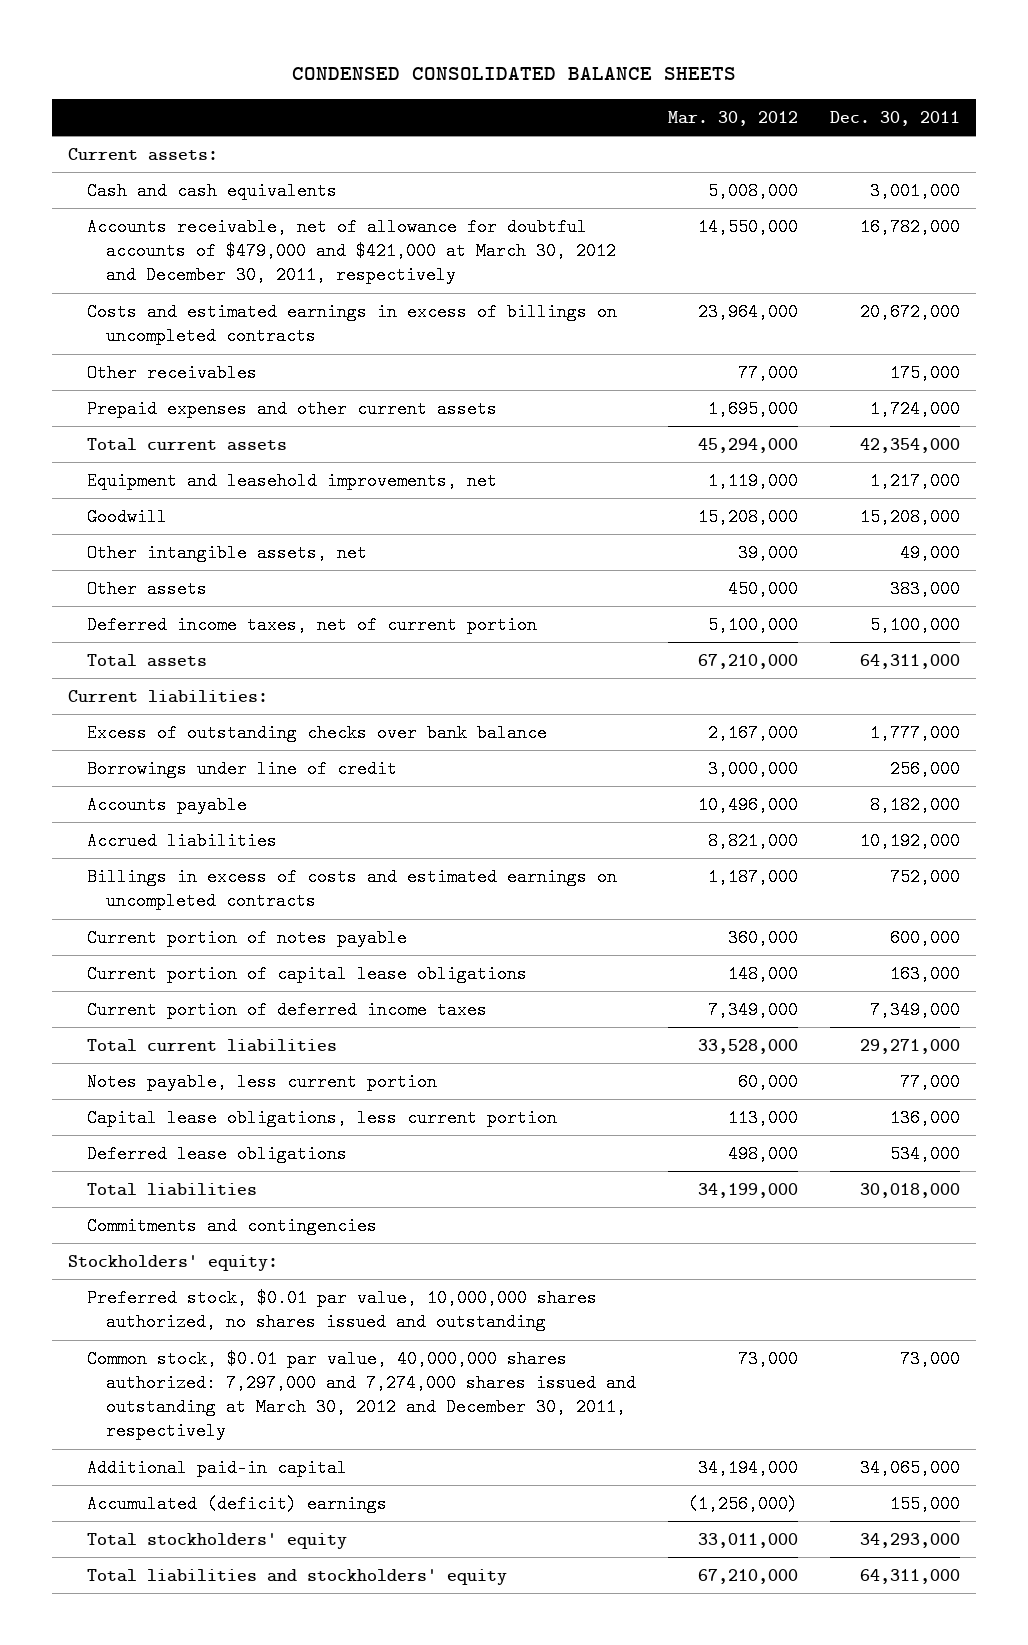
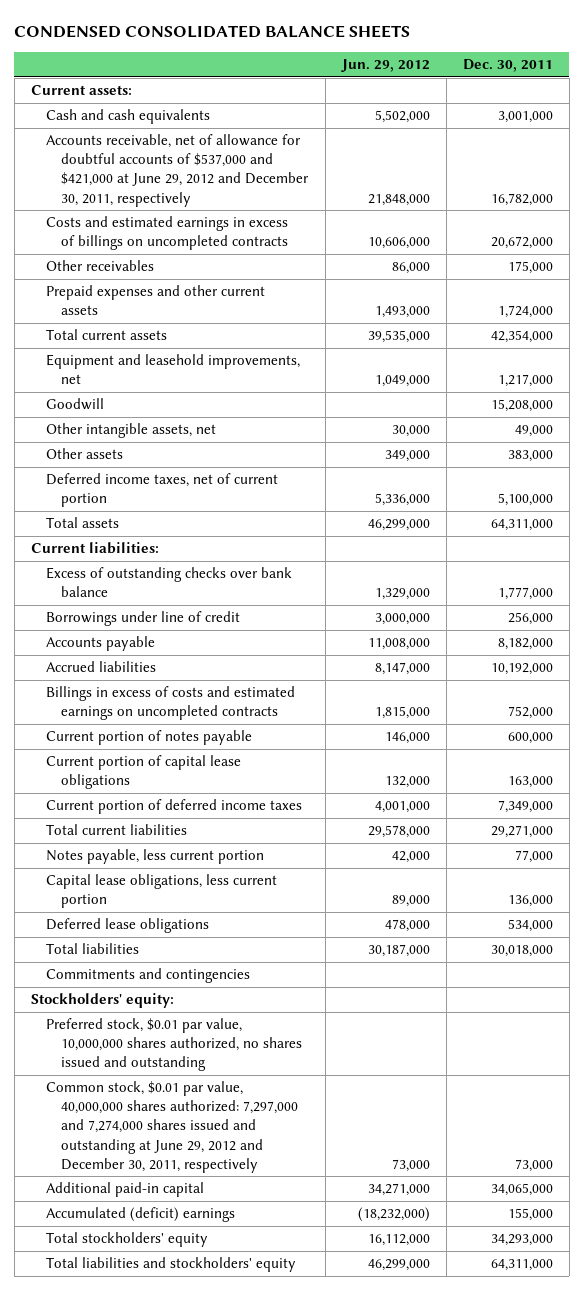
- | Mar. 30, 2012 | Dec. 30, 2011
+ | Jun. 29, 2012 | Dec. 30, 2011
- Accounts receivable, net of allowance for doubtful accounts of $479,000 and $421,000 at March 30, 2012 and December 30, 2011, respectively | 14,550,000 | 16,782,000
+ Accounts receivable, net of allowance for doubtful accounts of $537,000 and $421,000 at June 29, 2012 and December 30, 2011, respectively | 21,848,000 | 16,782,000
- Common stock, $0.01 par value, 40,000,000 shares authorized: 7,297,000 and 7,274,000 shares issued and outstanding at March 30, 2012 and December 30, 2011, respectively | 73,000 | 73,000
+ Common stock, $0.01 par value, 40,000,000 shares authorized: 7,297,000 and 7,274,000 shares issued and outstanding at June 29, 2012 and December 30, 2011, respectively | 73,000 | 73,000

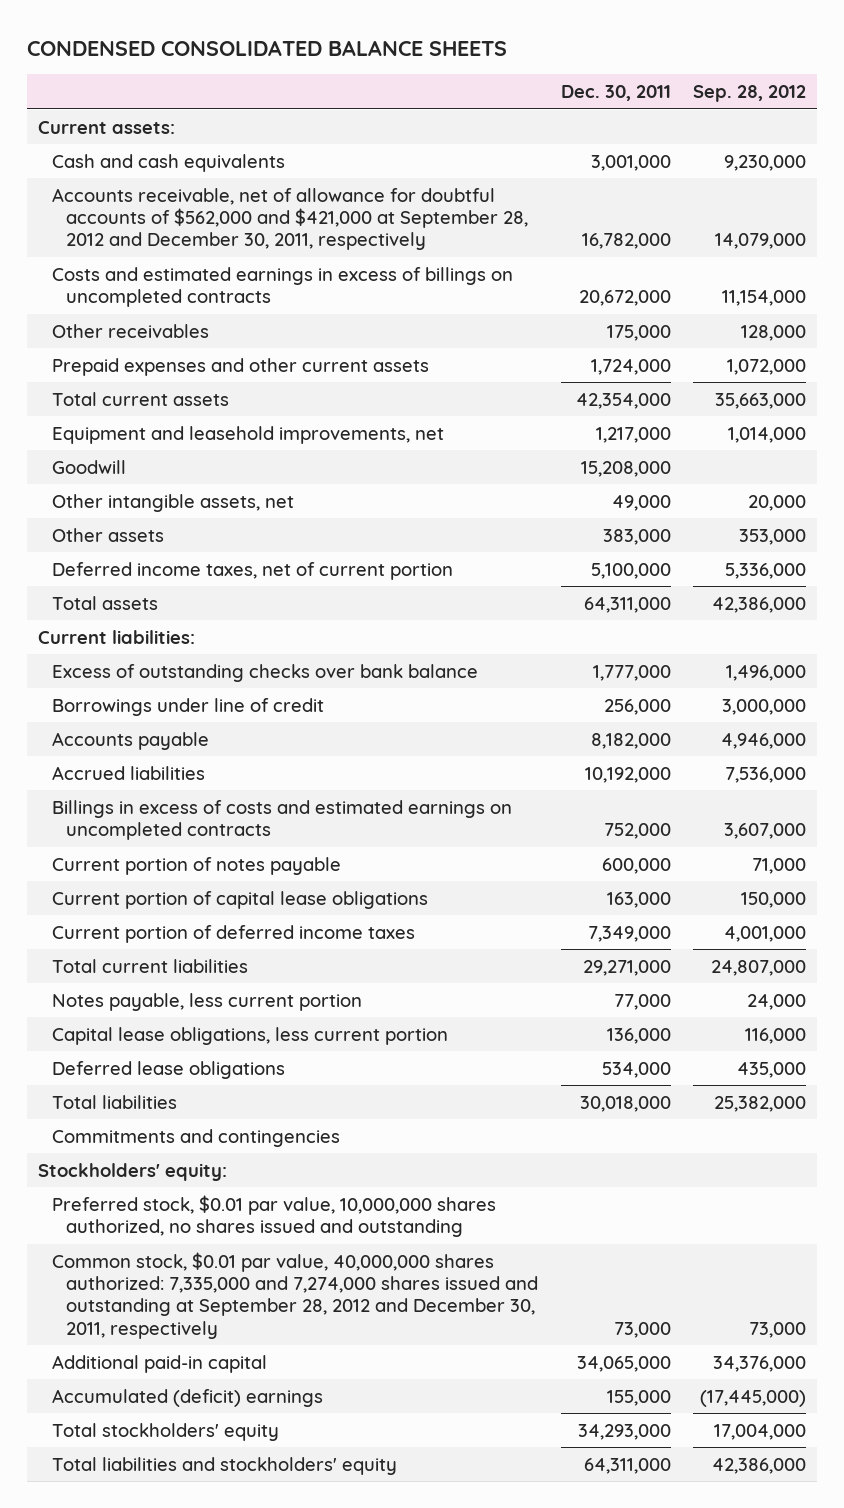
- | Jun. 29, 2012 | Dec. 30, 2011
+ | Dec. 30, 2011 | Sep. 28, 2012
- Accounts receivable, net of allowance for doubtful accounts of $537,000 and $421,000 at June 29, 2012 and December 30, 2011, respectively | 21,848,000 | 16,782,000
+ Accounts receivable, net of allowance for doubtful accounts of $562,000 and $421,000 at September 28, 2012 and December 30, 2011, respectively | 16,782,000 | 14,079,000
- Common stock, $0.01 par value, 40,000,000 shares authorized: 7,297,000 and 7,274,000 shares issued and outstanding at June 29, 2012 and December 30, 2011, respectively | 73,000 | 73,000
+ Common stock, $0.01 par value, 40,000,000 shares authorized: 7,335,000 and 7,274,000 shares issued and outstanding at September 28, 2012 and December 30, 2011, respectively | 73,000 | 73,000

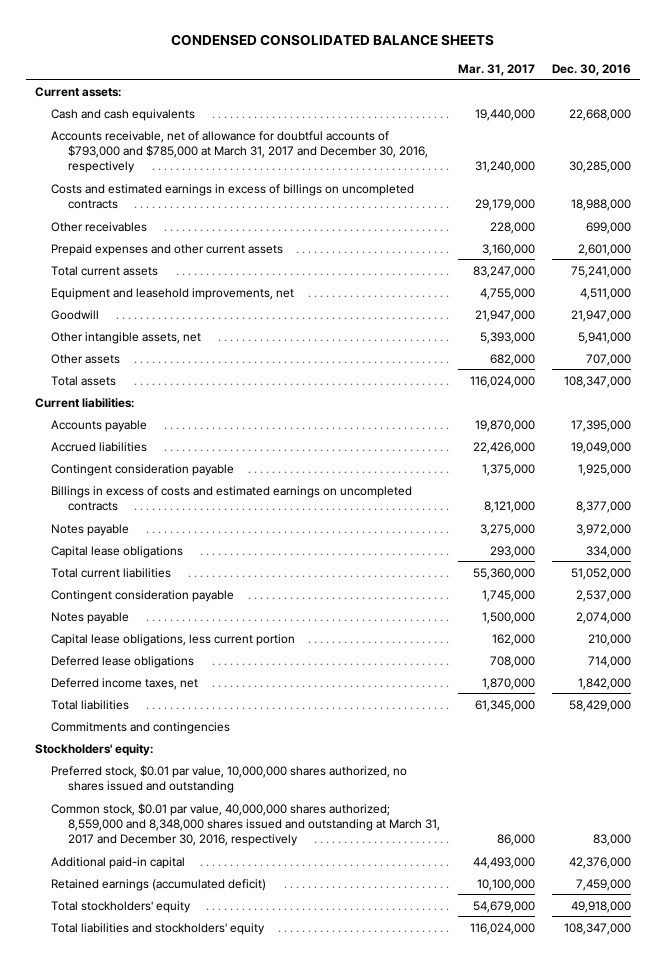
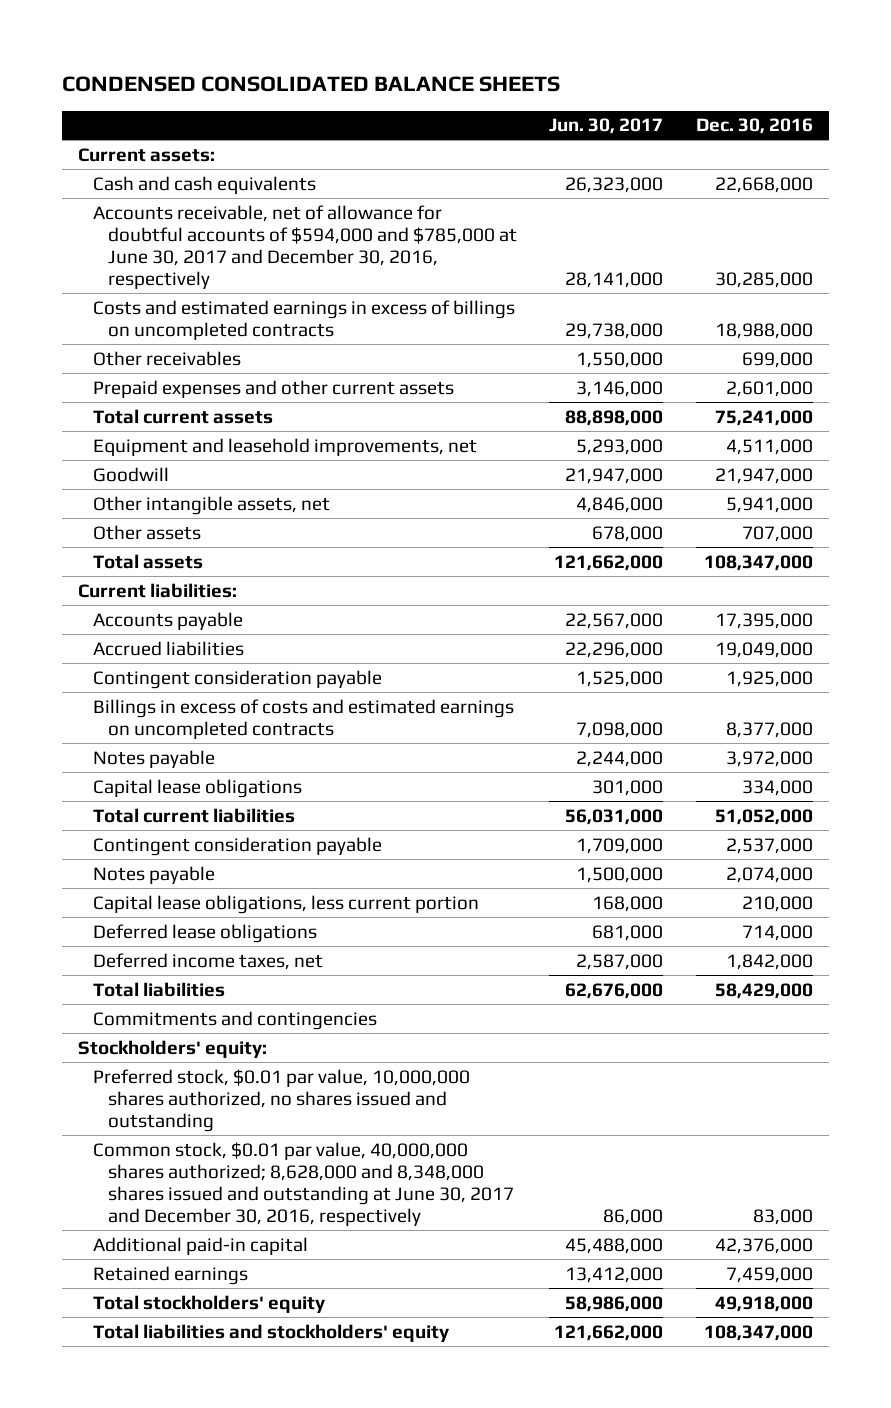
- | Mar. 31, 2017 | Dec. 30, 2016
+ | Jun. 30, 2017 | Dec. 30, 2016
- Accounts receivable, net of allowance for doubtful accounts of $793,000 and $785,000 at March 31, 2017 and December 30, 2016, respectively | 31,240,000 | 30,285,000
+ Accounts receivable, net of allowance for doubtful accounts of $594,000 and $785,000 at June 30, 2017 and December 30, 2016, respectively | 28,141,000 | 30,285,000
- Common stock, $0.01 par value, 40,000,000 shares authorized; 8,559,000 and 8,348,000 shares issued and outstanding at March 31, 2017 and December 30, 2016, respectively | 86,000 | 83,000
+ Common stock, $0.01 par value, 40,000,000 shares authorized; 8,628,000 and 8,348,000 shares issued and outstanding at June 30, 2017 and December 30, 2016, respectively | 86,000 | 83,000
- Retained earnings (accumulated deficit) | 10,100,000 | 7,459,000
+ Retained earnings | 13,412,000 | 7,459,000

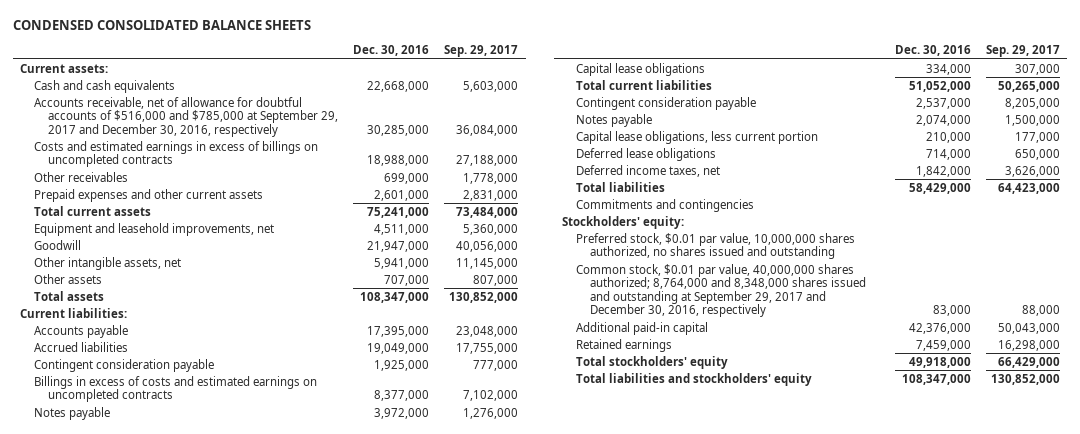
- | Jun. 30, 2017 | Dec. 30, 2016
+ | Dec. 30, 2016 | Sep. 29, 2017
- Accounts receivable, net of allowance for doubtful accounts of $594,000 and $785,000 at June 30, 2017 and December 30, 2016, respectively | 28,141,000 | 30,285,000
+ Accounts receivable, net of allowance for doubtful accounts of $516,000 and $785,000 at September 29, 2017 and December 30, 2016, respectively | 30,285,000 | 36,084,000
- Common stock, $0.01 par value, 40,000,000 shares authorized; 8,628,000 and 8,348,000 shares issued and outstanding at June 30, 2017 and December 30, 2016, respectively | 86,000 | 83,000
+ Common stock, $0.01 par value, 40,000,000 shares authorized; 8,764,000 and 8,348,000 shares issued and outstanding at September 29, 2017 and December 30, 2016, respectively | 83,000 | 88,000

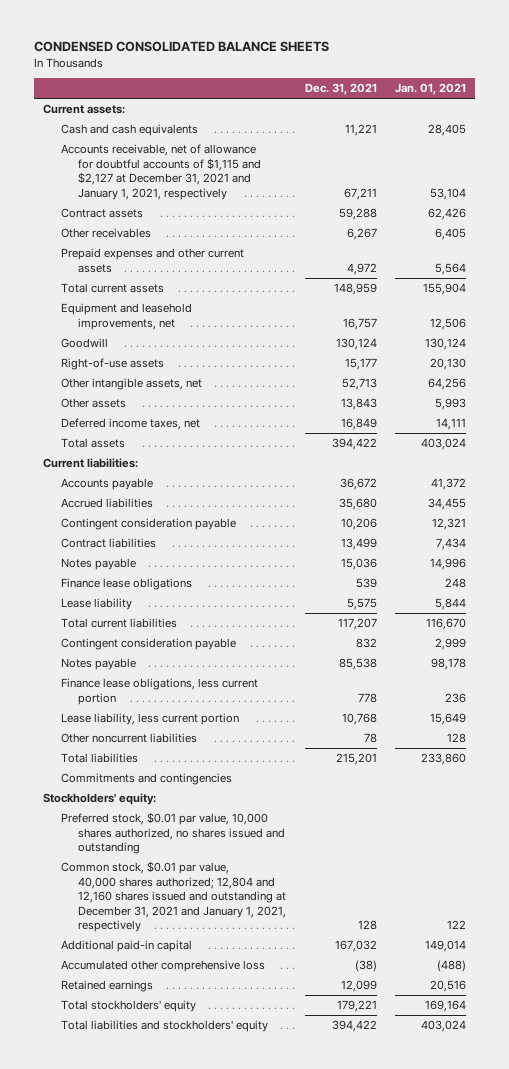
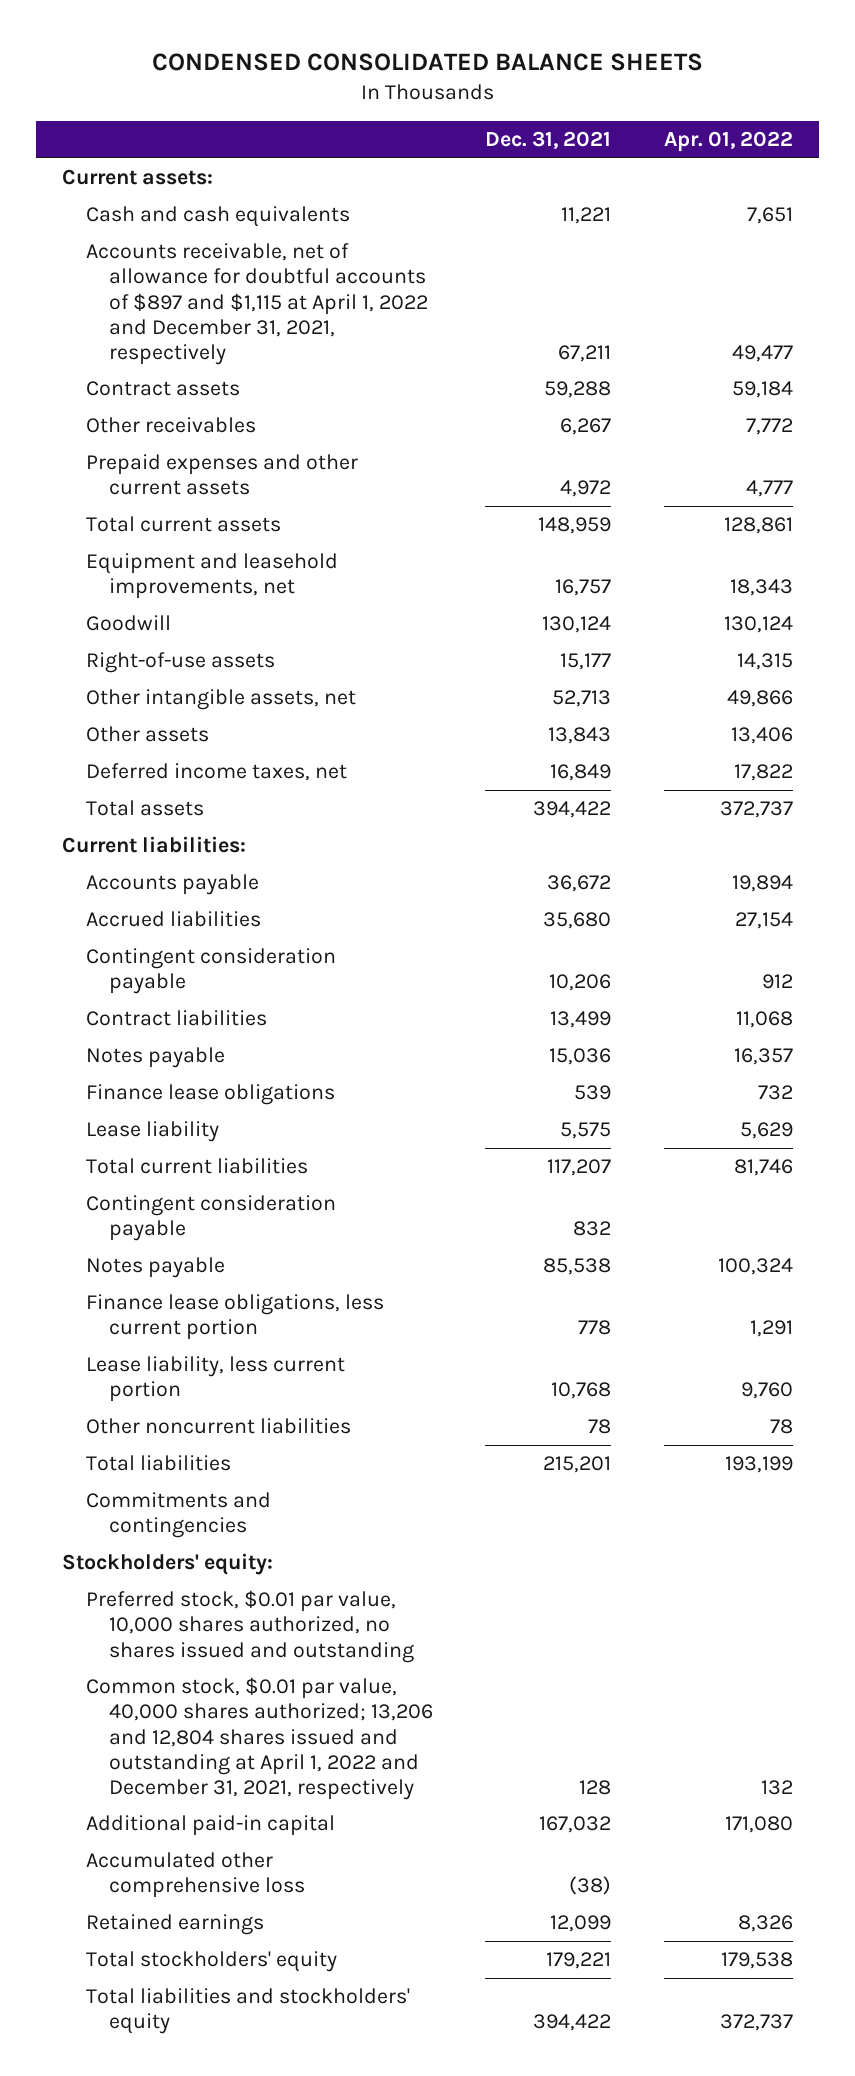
- | Dec. 31, 2021 | Jan. 01, 2021
+ | Dec. 31, 2021 | Apr. 01, 2022
- Accounts receivable, net of allowance for doubtful accounts of $1,115 and $2,127 at December 31, 2021 and January 1, 2021, respectively | 67,211 | 53,104
+ Accounts receivable, net of allowance for doubtful accounts of $897 and $1,115 at April 1, 2022 and December 31, 2021, respectively | 67,211 | 49,477
- Common stock, $0.01 par value, 40,000 shares authorized; 12,804 and 12,160 shares issued and outstanding at December 31, 2021 and January 1, 2021, respectively | 128 | 122
+ Common stock, $0.01 par value, 40,000 shares authorized; 13,206 and 12,804 shares issued and outstanding at April 1, 2022 and December 31, 2021, respectively | 128 | 132

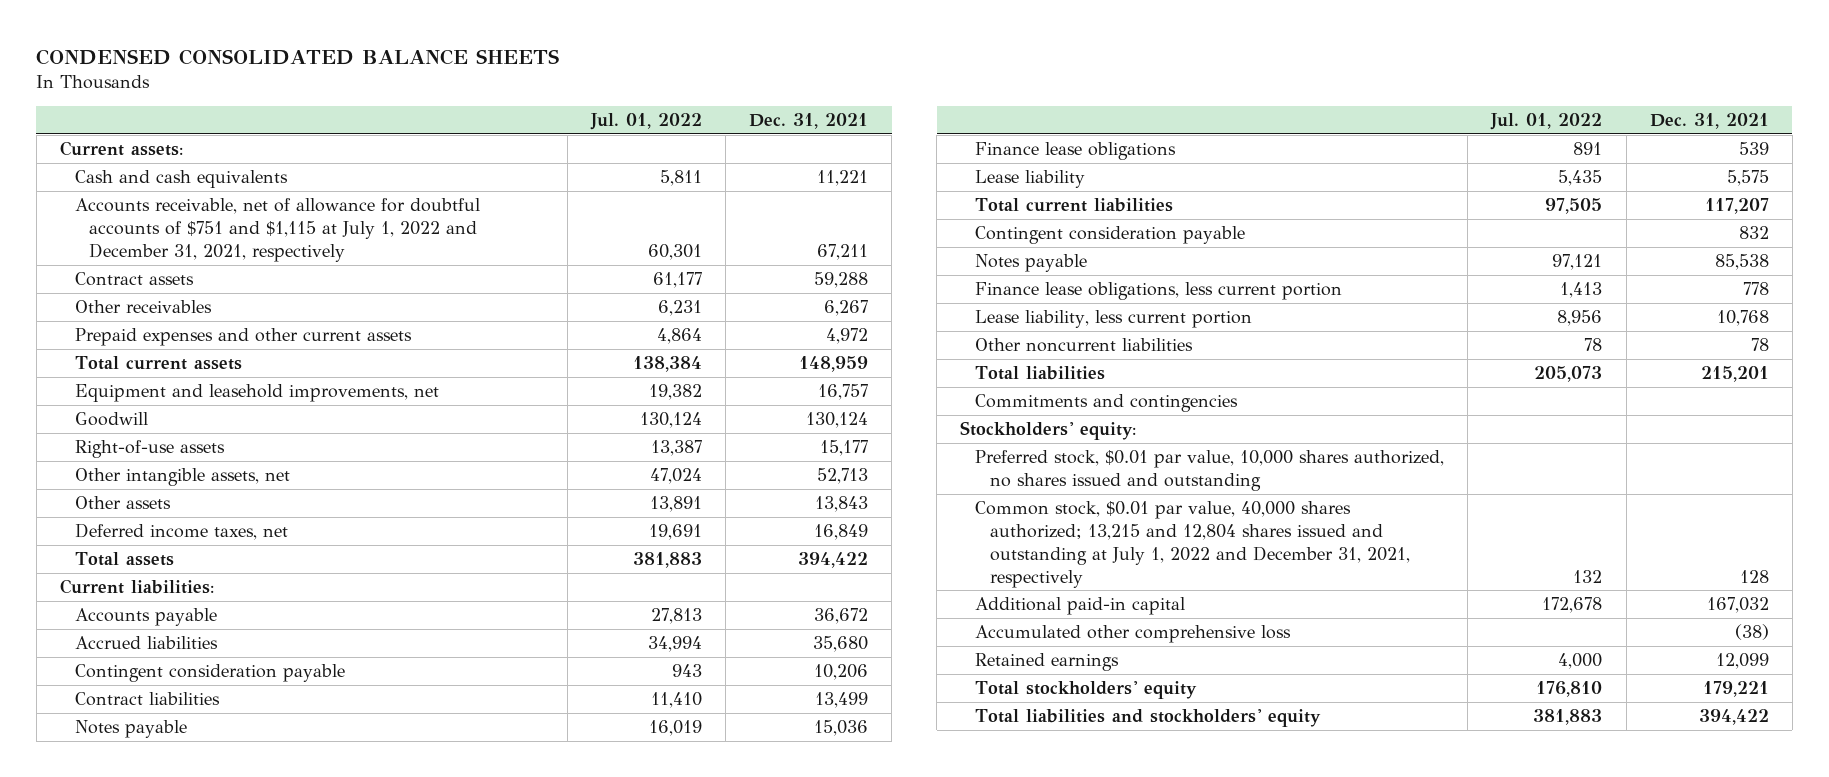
- | Dec. 31, 2021 | Apr. 01, 2022
+ | Jul. 01, 2022 | Dec. 31, 2021
- Accounts receivable, net of allowance for doubtful accounts of $897 and $1,115 at April 1, 2022 and December 31, 2021, respectively | 67,211 | 49,477
+ Accounts receivable, net of allowance for doubtful accounts of $751 and $1,115 at July 1, 2022 and December 31, 2021, respectively | 60,301 | 67,211
- Common stock, $0.01 par value, 40,000 shares authorized; 13,206 and 12,804 shares issued and outstanding at April 1, 2022 and December 31, 2021, respectively | 128 | 132
+ Common stock, $0.01 par value, 40,000 shares authorized; 13,215 and 12,804 shares issued and outstanding at July 1, 2022 and December 31, 2021, respectively | 132 | 128

